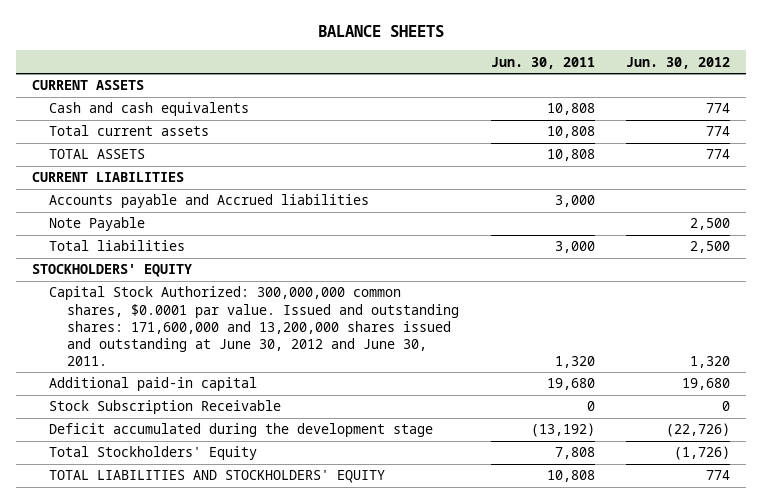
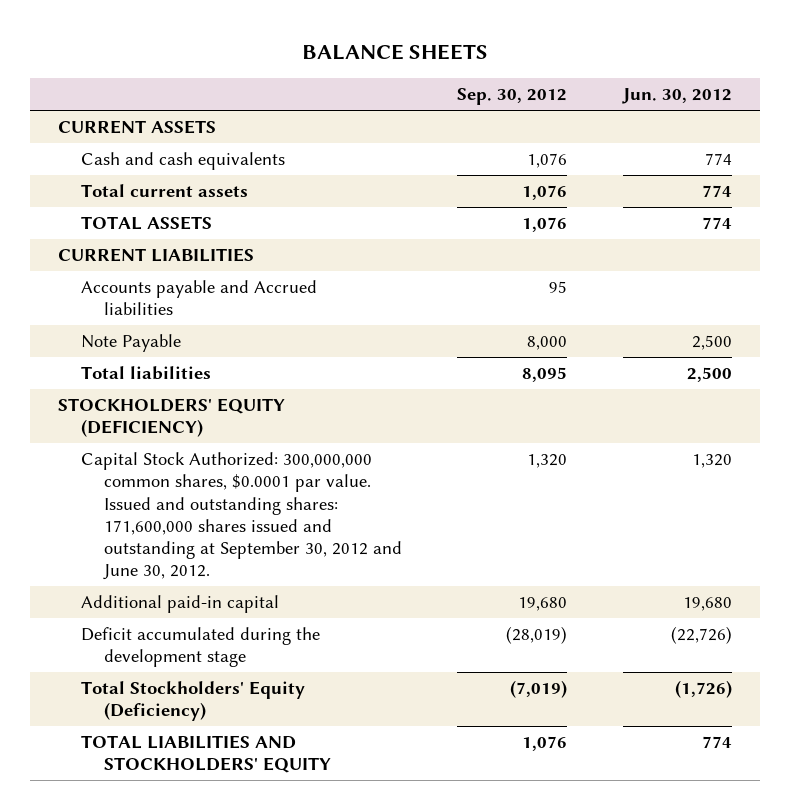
- | Jun. 30, 2011 | Jun. 30, 2012
+ | Sep. 30, 2012 | Jun. 30, 2012
- STOCKHOLDERS' EQUITY
- Capital Stock Authorized: 300,000,000 common shares, $0.0001 par value. Issued and outstanding shares: 171,600,000 and 13,200,000 shares issued and outstanding at June 30, 2012 and June 30, 2011. | 1,320 | 1,320
+ STOCKHOLDERS' EQUITY (DEFICIENCY)
+ Capital Stock Authorized: 300,000,000 common shares, $0.0001 par value. Issued and outstanding shares: 171,600,000 shares issued and outstanding at September 30, 2012 and June 30, 2012. | 1,320 | 1,320
- Stock Subscription Receivable | 0 | 0
- Total Stockholders' Equity | 7,808 | (1,726)
+ Total Stockholders' Equity (Deficiency) | (7,019) | (1,726)

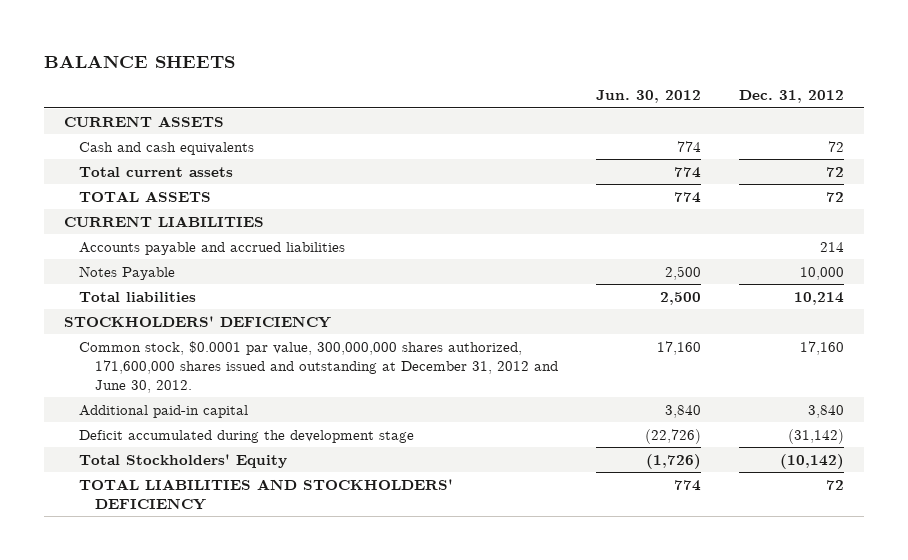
- | Sep. 30, 2012 | Jun. 30, 2012
+ | Jun. 30, 2012 | Dec. 31, 2012
- Accounts payable and Accrued liabilities | 95 |
- Note Payable | 8,000 | 2,500
+ Accounts payable and accrued liabilities | | 214
+ Notes Payable | 2,500 | 10,000
- STOCKHOLDERS' EQUITY (DEFICIENCY)
- Capital Stock Authorized: 300,000,000 common shares, $0.0001 par value. Issued and outstanding shares: 171,600,000 shares issued and outstanding at September 30, 2012 and June 30, 2012. | 1,320 | 1,320
- Additional paid-in capital | 19,680 | 19,680
+ STOCKHOLDERS' DEFICIENCY
+ Common stock, $0.0001 par value, 300,000,000 shares authorized, 171,600,000 shares issued and outstanding at December 31, 2012 and June 30, 2012. | 17,160 | 17,160
+ Additional paid-in capital | 3,840 | 3,840
- Total Stockholders' Equity (Deficiency) | (7,019) | (1,726)
- TOTAL LIABILITIES AND STOCKHOLDERS' EQUITY | 1,076 | 774
+ Total Stockholders' Equity | (1,726) | (10,142)
+ TOTAL LIABILITIES AND STOCKHOLDERS' DEFICIENCY | 774 | 72

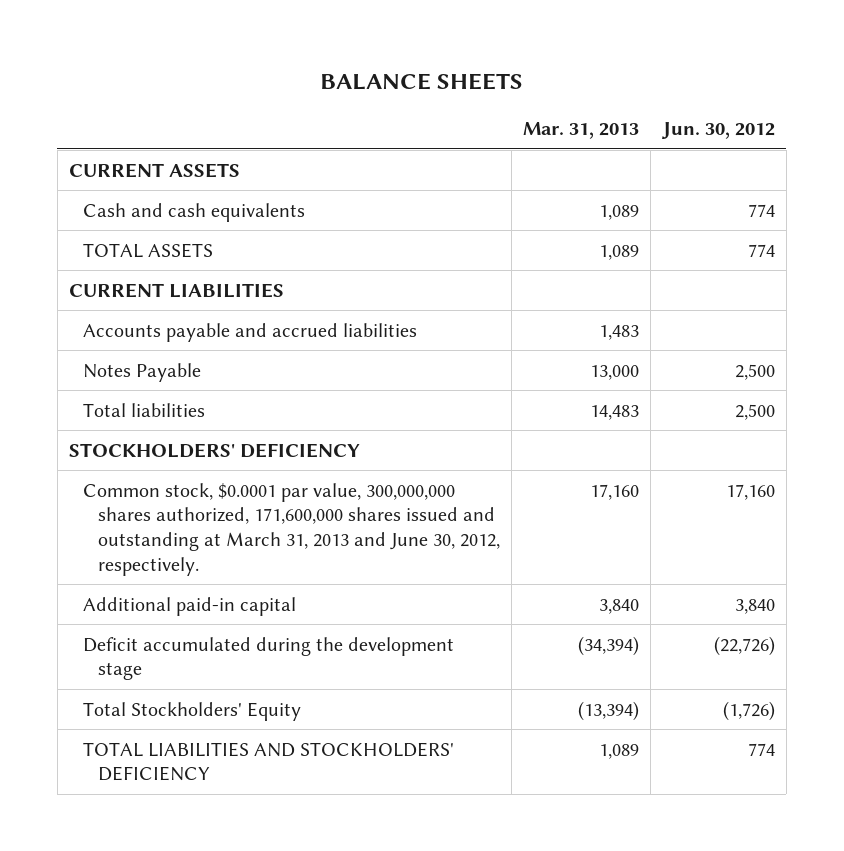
- | Jun. 30, 2012 | Dec. 31, 2012
+ | Mar. 31, 2013 | Jun. 30, 2012
- Total current assets | 774 | 72
- Common stock, $0.0001 par value, 300,000,000 shares authorized, 171,600,000 shares issued and outstanding at December 31, 2012 and June 30, 2012. | 17,160 | 17,160
+ Common stock, $0.0001 par value, 300,000,000 shares authorized, 171,600,000 shares issued and outstanding at March 31, 2013 and June 30, 2012, respectively. | 17,160 | 17,160

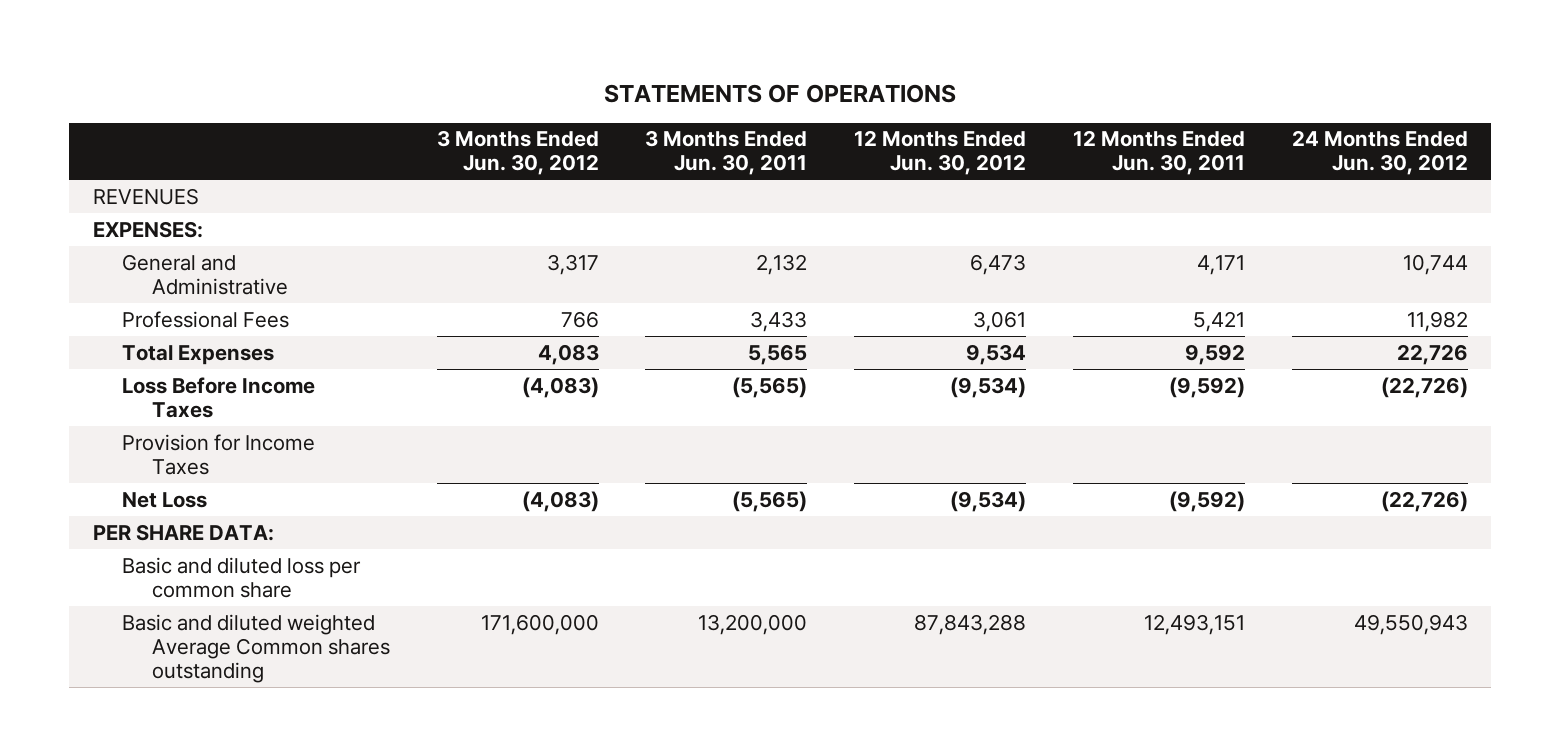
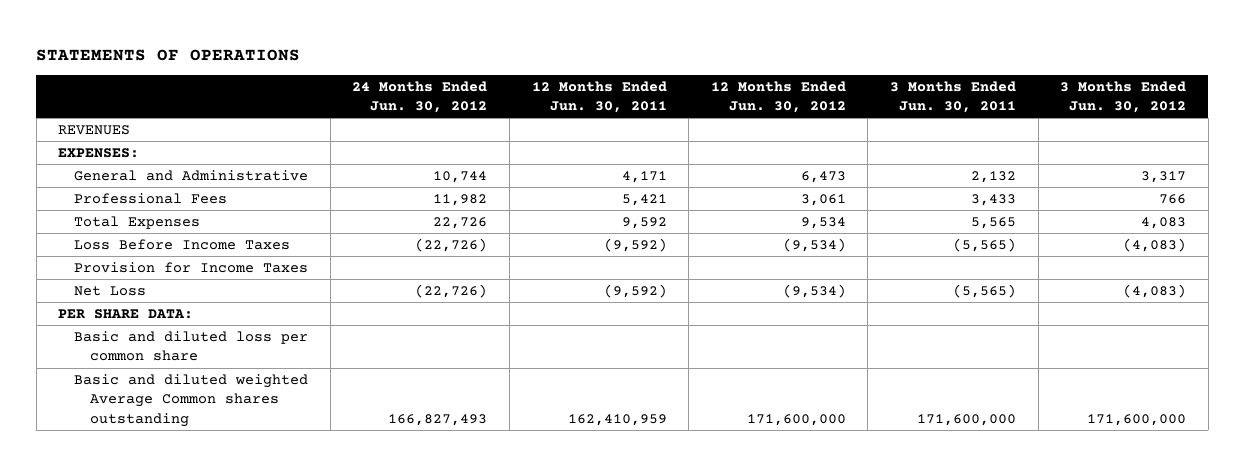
- | 3 Months Ended Jun. 30, 2012 | 3 Months Ended Jun. 30, 2011 | 12 Months Ended Jun. 30, 2012 | 12 Months Ended Jun. 30, 2011 | 24 Months Ended Jun. 30, 2012
+ | 24 Months Ended Jun. 30, 2012 | 12 Months Ended Jun. 30, 2011 | 12 Months Ended Jun. 30, 2012 | 3 Months Ended Jun. 30, 2011 | 3 Months Ended Jun. 30, 2012
- Basic and diluted weighted Average Common shares outstanding | 171,600,000 | 13,200,000 | 87,843,288 | 12,493,151 | 49,550,943
+ Basic and diluted weighted Average Common shares outstanding | 166,827,493 | 162,410,959 | 171,600,000 | 171,600,000 | 171,600,000

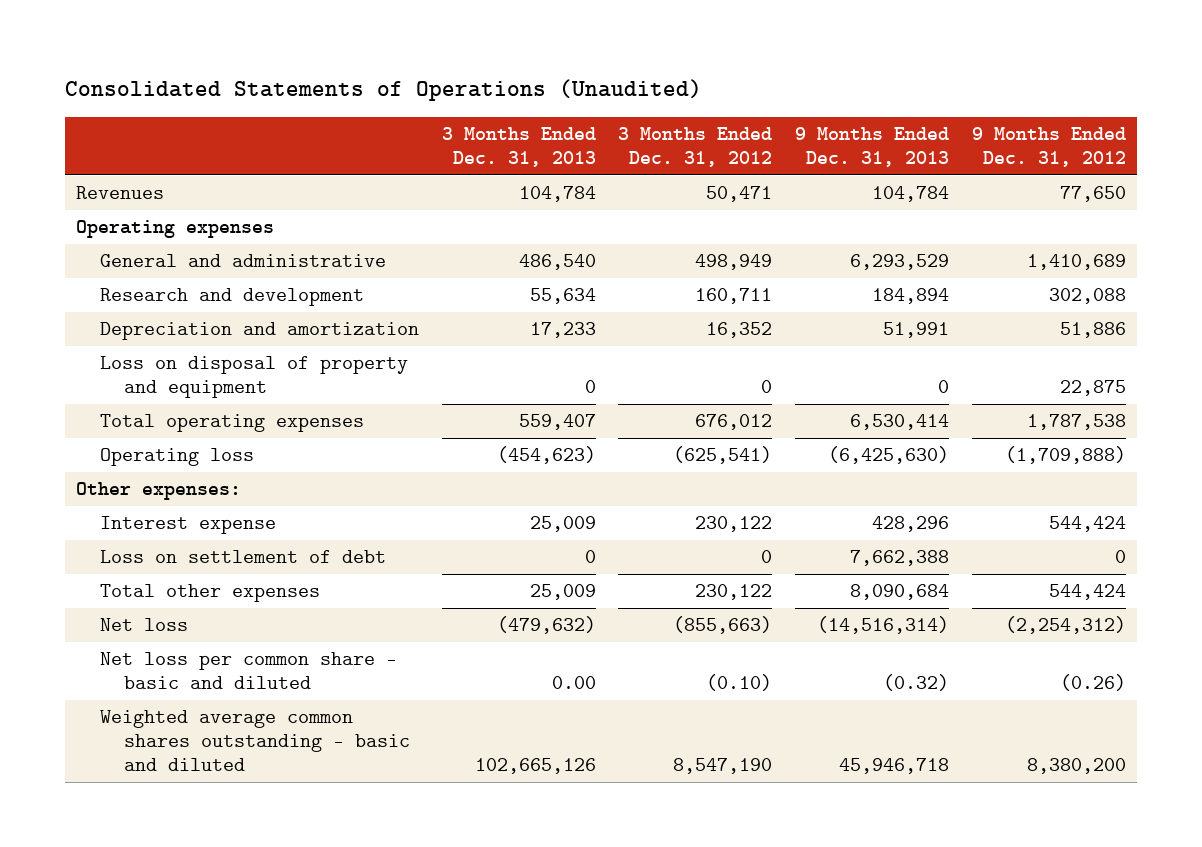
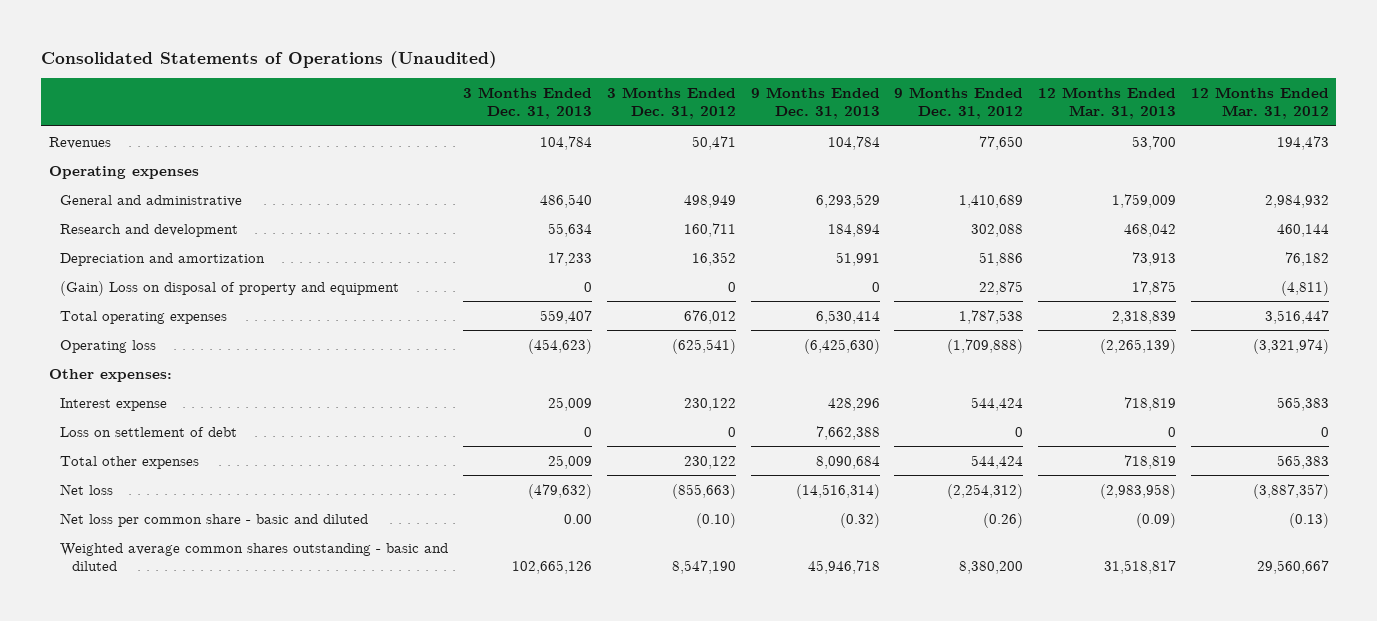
- | 3 Months Ended Dec. 31, 2013 | 3 Months Ended Dec. 31, 2012 | 9 Months Ended Dec. 31, 2013 | 9 Months Ended Dec. 31, 2012
+ | 3 Months Ended Dec. 31, 2013 | 3 Months Ended Dec. 31, 2012 | 9 Months Ended Dec. 31, 2013 | 9 Months Ended Dec. 31, 2012 | 12 Months Ended Mar. 31, 2013 | 12 Months Ended Mar. 31, 2012
- Loss on disposal of property and equipment | 0 | 0 | 0 | 22,875
+ (Gain) Loss on disposal of property and equipment | 0 | 0 | 0 | 22,875 | 17,875 | (4,811)

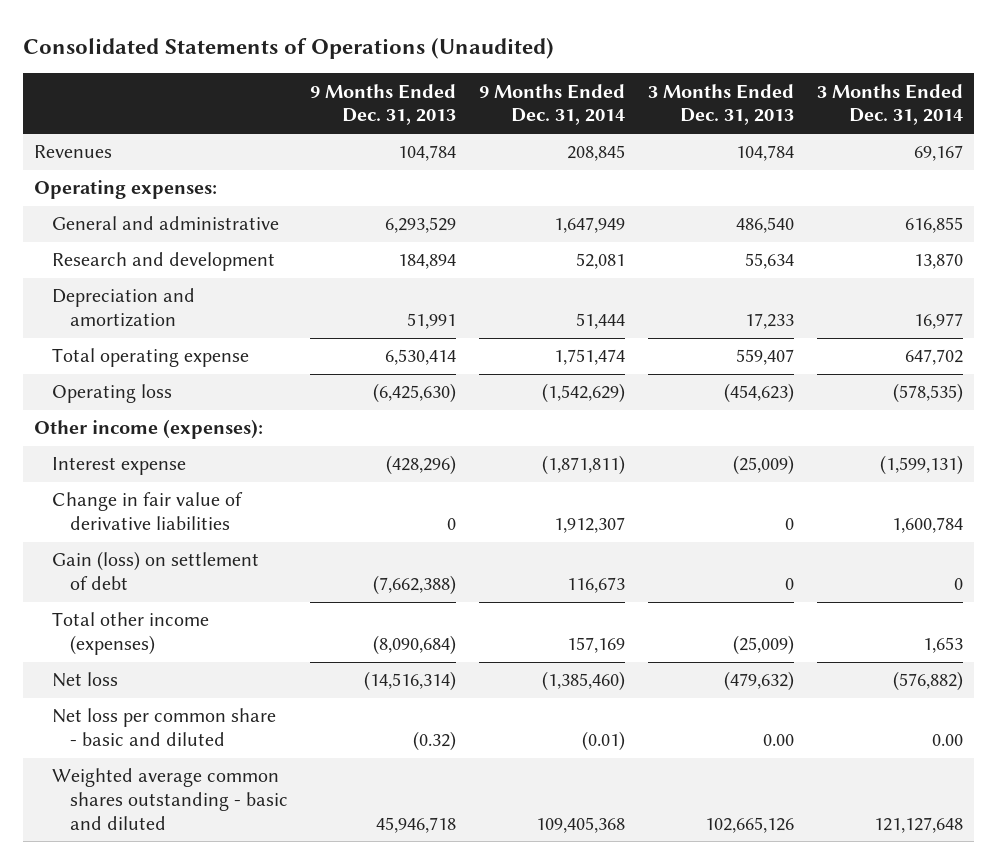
- | 3 Months Ended Dec. 31, 2013 | 3 Months Ended Dec. 31, 2012 | 9 Months Ended Dec. 31, 2013 | 9 Months Ended Dec. 31, 2012 | 12 Months Ended Mar. 31, 2013 | 12 Months Ended Mar. 31, 2012
+ | 9 Months Ended Dec. 31, 2013 | 9 Months Ended Dec. 31, 2014 | 3 Months Ended Dec. 31, 2013 | 3 Months Ended Dec. 31, 2014
- Operating expenses
+ Operating expenses:
- (Gain) Loss on disposal of property and equipment | 0 | 0 | 0 | 22,875 | 17,875 | (4,811)
- Total operating expenses | 559,407 | 676,012 | 6,530,414 | 1,787,538 | 2,318,839 | 3,516,447
+ Total operating expense | 6,530,414 | 1,751,474 | 559,407 | 647,702
- Other expenses:
- Interest expense | 25,009 | 230,122 | 428,296 | 544,424 | 718,819 | 565,383
- Loss on settlement of debt | 0 | 0 | 7,662,388 | 0 | 0 | 0
- Total other expenses | 25,009 | 230,122 | 8,090,684 | 544,424 | 718,819 | 565,383
+ Other income (expenses):
+ Interest expense | (428,296) | (1,871,811) | (25,009) | (1,599,131)
+ Change in fair value of derivative liabilities | 0 | 1,912,307 | 0 | 1,600,784
+ Gain (loss) on settlement of debt | (7,662,388) | 116,673 | 0 | 0
+ Total other income (expenses) | (8,090,684) | 157,169 | (25,009) | 1,653

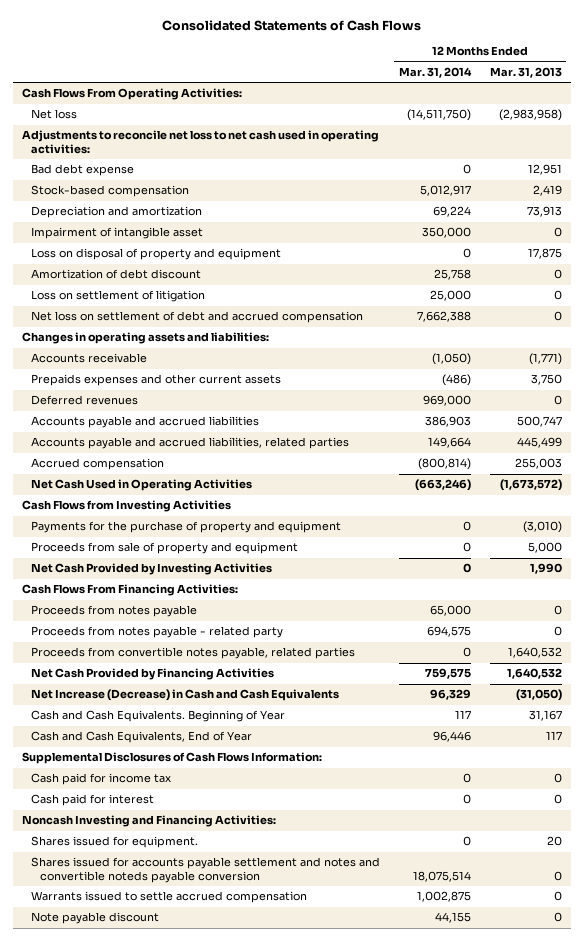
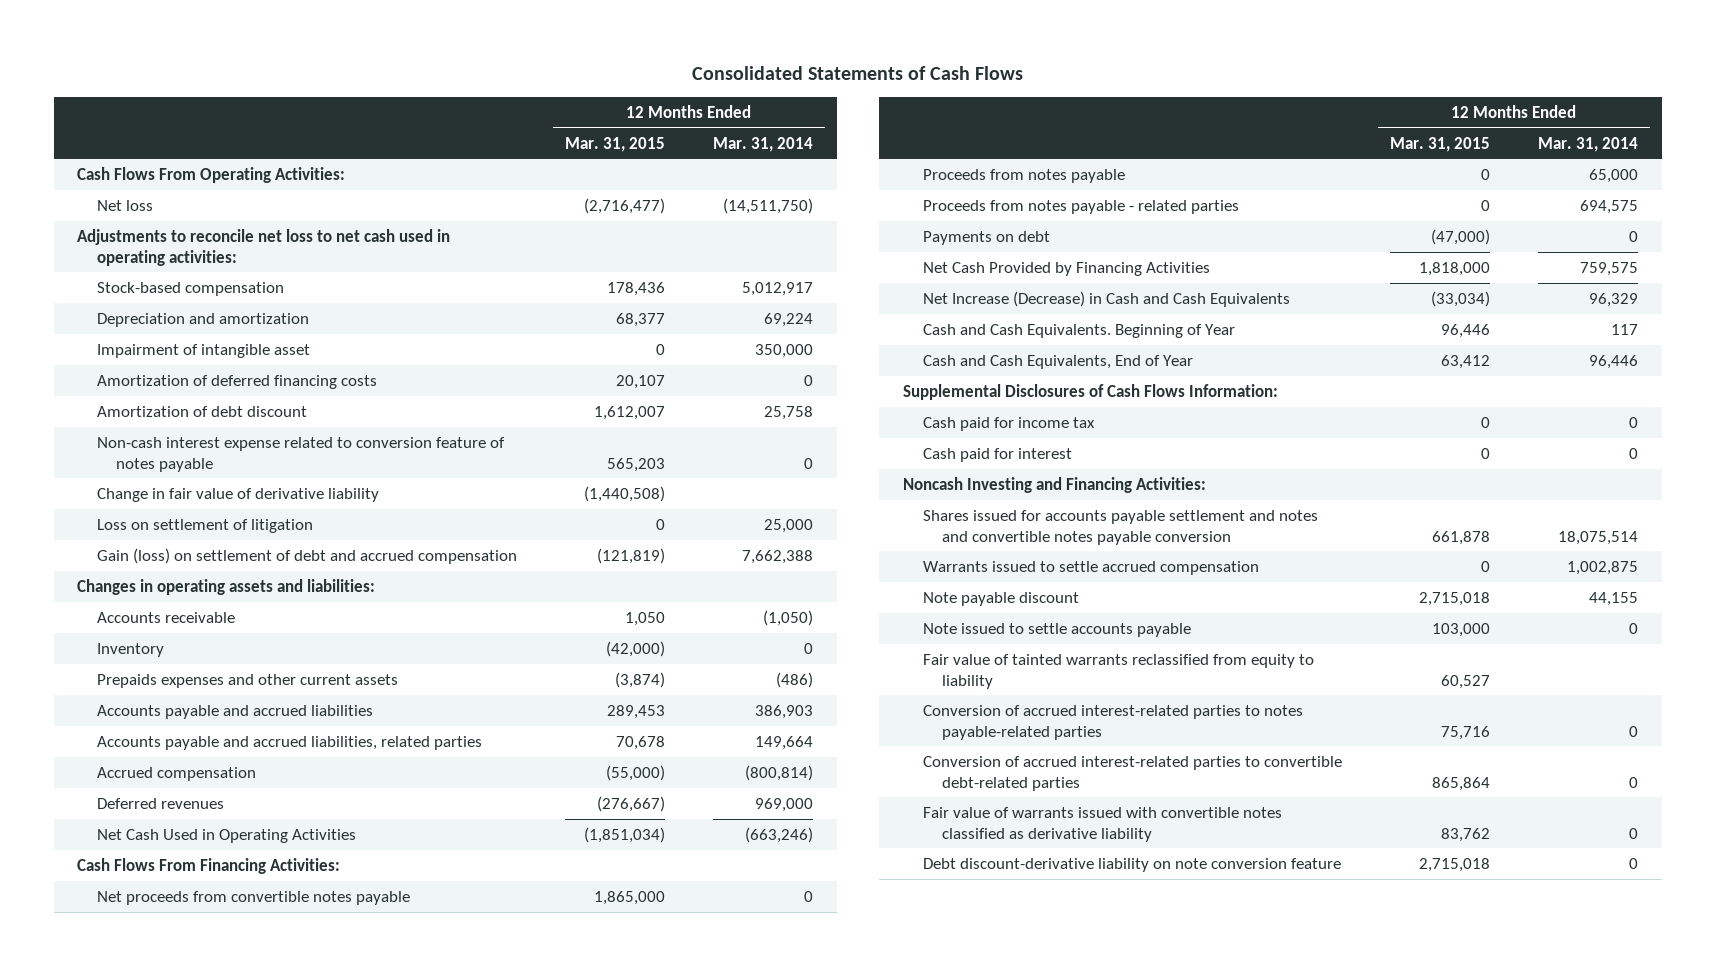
- | 12 Months Ended Mar. 31, 2014 | 12 Months Ended Mar. 31, 2013
+ | 12 Months Ended Mar. 31, 2015 | 12 Months Ended Mar. 31, 2014
- Bad debt expense | 0 | 12,951
- Loss on disposal of property and equipment | 0 | 17,875
+ Amortization of deferred financing costs | 20,107 | 0
+ Non-cash interest expense related to conversion feature of notes payable | 565,203 | 0
+ Change in fair value of derivative liability | (1,440,508) |
- Net loss on settlement of debt and accrued compensation | 7,662,388 | 0
+ Gain (loss) on settlement of debt and accrued compensation | (121,819) | 7,662,388
+ Inventory | (42,000) | 0
moved down: Deferred revenues | (276,667) | 969,000
- Cash Flows from Investing Activities
- Payments for the purchase of property and equipment | 0 | (3,010)
- Proceeds from sale of property and equipment | 0 | 5,000
- Net Cash Provided by Investing Activities | 0 | 1,990
+ Net proceeds from convertible notes payable | 1,865,000 | 0
- Proceeds from notes payable - related party | 694,575 | 0
- Proceeds from convertible notes payable, related parties | 0 | 1,640,532
+ Proceeds from notes payable - related parties | 0 | 694,575
+ Payments on debt | (47,000) | 0
- Shares issued for equipment. | 0 | 20
- Shares issued for accounts payable settlement and notes and convertible noteds payable conversion | 18,075,514 | 0
+ Shares issued for accounts payable settlement and notes and convertible notes payable conversion | 661,878 | 18,075,514
+ Note issued to settle accounts payable | 103,000 | 0
+ Fair value of tainted warrants reclassified from equity to liability | 60,527 |
+ Conversion of accrued interest-related parties to notes payable-related parties | 75,716 | 0
+ Conversion of accrued interest-related parties to convertible debt-related parties | 865,864 | 0
+ Fair value of warrants issued with convertible notes classified as derivative liability | 83,762 | 0
+ Debt discount-derivative liability on note conversion feature | 2,715,018 | 0

